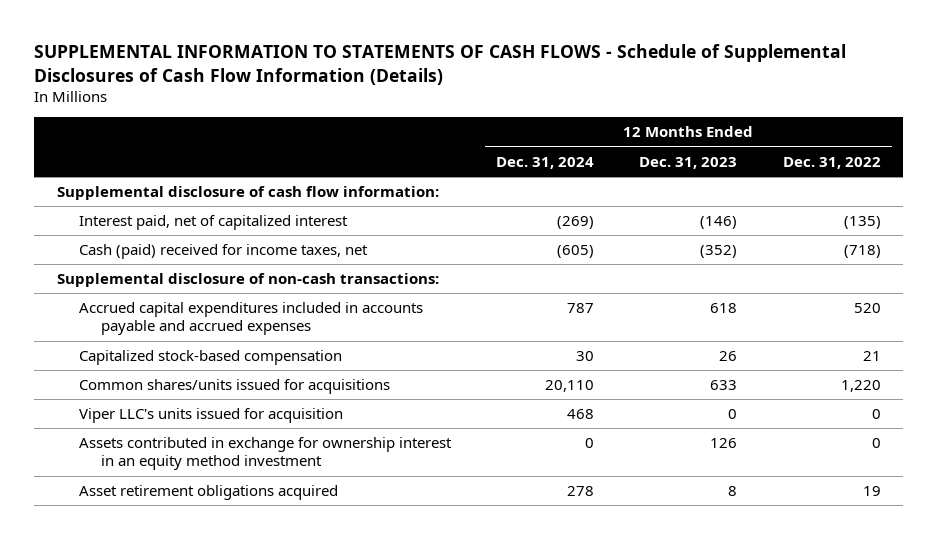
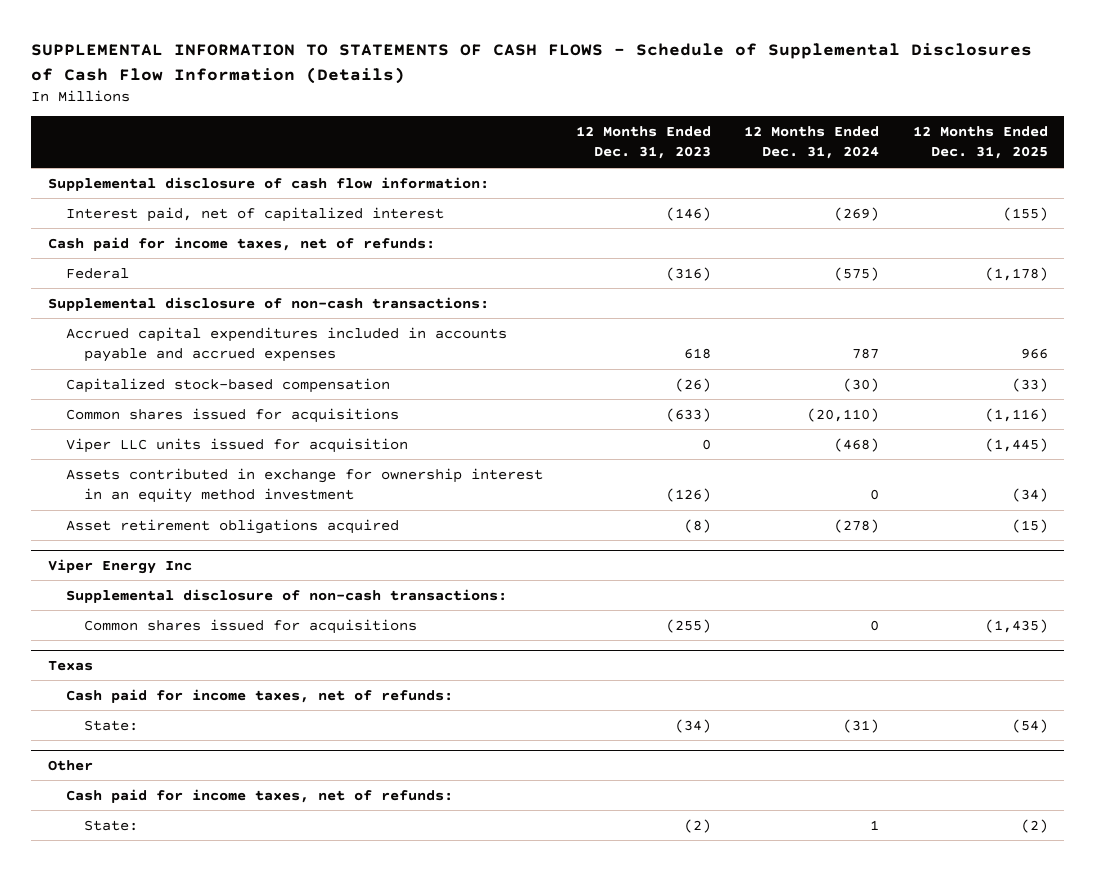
- | 12 Months Ended Dec. 31, 2024 | 12 Months Ended Dec. 31, 2023 | 12 Months Ended Dec. 31, 2022
+ | 12 Months Ended Dec. 31, 2023 | 12 Months Ended Dec. 31, 2024 | 12 Months Ended Dec. 31, 2025
- Cash (paid) received for income taxes, net | (605) | (352) | (718)
+ Cash paid for income taxes, net of refunds:
+ Federal | (316) | (575) | (1,178)
- Capitalized stock-based compensation | 30 | 26 | 21
- Common shares/units issued for acquisitions | 20,110 | 633 | 1,220
- Viper LLC's units issued for acquisition | 468 | 0 | 0
- Assets contributed in exchange for ownership interest in an equity method investment | 0 | 126 | 0
- Asset retirement obligations acquired | 278 | 8 | 19
+ Capitalized stock-based compensation | (26) | (30) | (33)
+ Common shares issued for acquisitions | (633) | (20,110) | (1,116)
+ Viper LLC units issued for acquisition | 0 | (468) | (1,445)
+ Assets contributed in exchange for ownership interest in an equity method investment | (126) | 0 | (34)
+ Asset retirement obligations acquired | (8) | (278) | (15)
+ Viper Energy Inc
+ Supplemental disclosure of non-cash transactions:
+ Common shares issued for acquisitions | (255) | 0 | (1,435)
+ Texas
+ Cash paid for income taxes, net of refunds:
+ State: | (34) | (31) | (54)
+ Other
+ Cash paid for income taxes, net of refunds:
+ State: | (2) | 1 | (2)

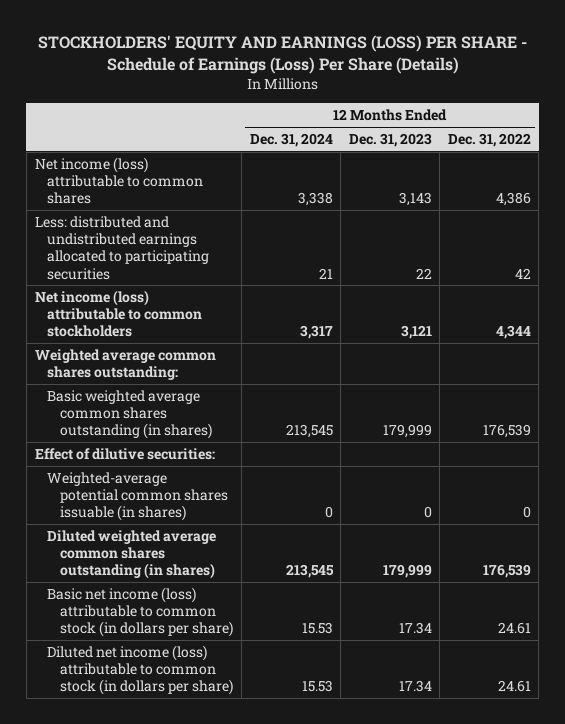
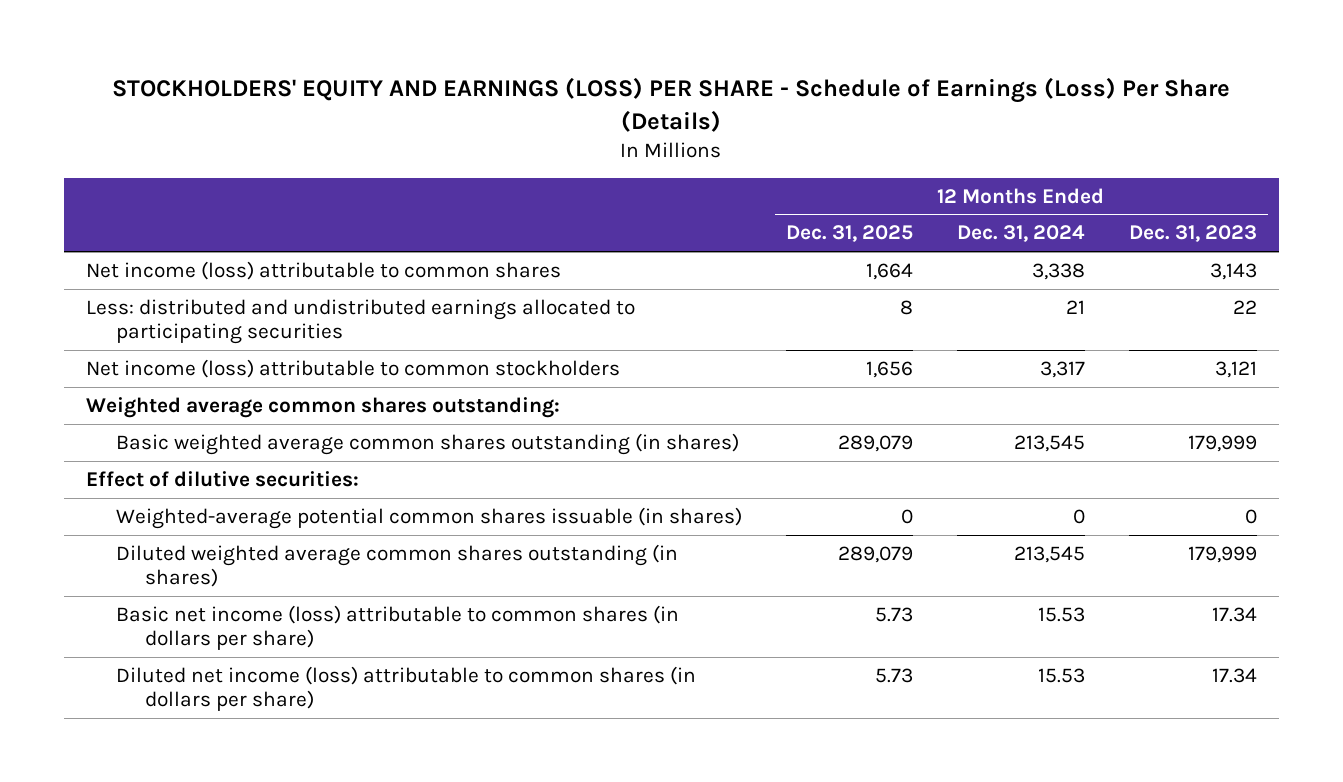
- | 12 Months Ended Dec. 31, 2024 | 12 Months Ended Dec. 31, 2023 | 12 Months Ended Dec. 31, 2022
+ | 12 Months Ended Dec. 31, 2025 | 12 Months Ended Dec. 31, 2024 | 12 Months Ended Dec. 31, 2023
- Basic net income (loss) attributable to common stock (in dollars per share) | 15.53 | 17.34 | 24.61
- Diluted net income (loss) attributable to common stock (in dollars per share) | 15.53 | 17.34 | 24.61
+ Basic net income (loss) attributable to common shares (in dollars per share) | 5.73 | 15.53 | 17.34
+ Diluted net income (loss) attributable to common shares (in dollars per share) | 5.73 | 15.53 | 17.34

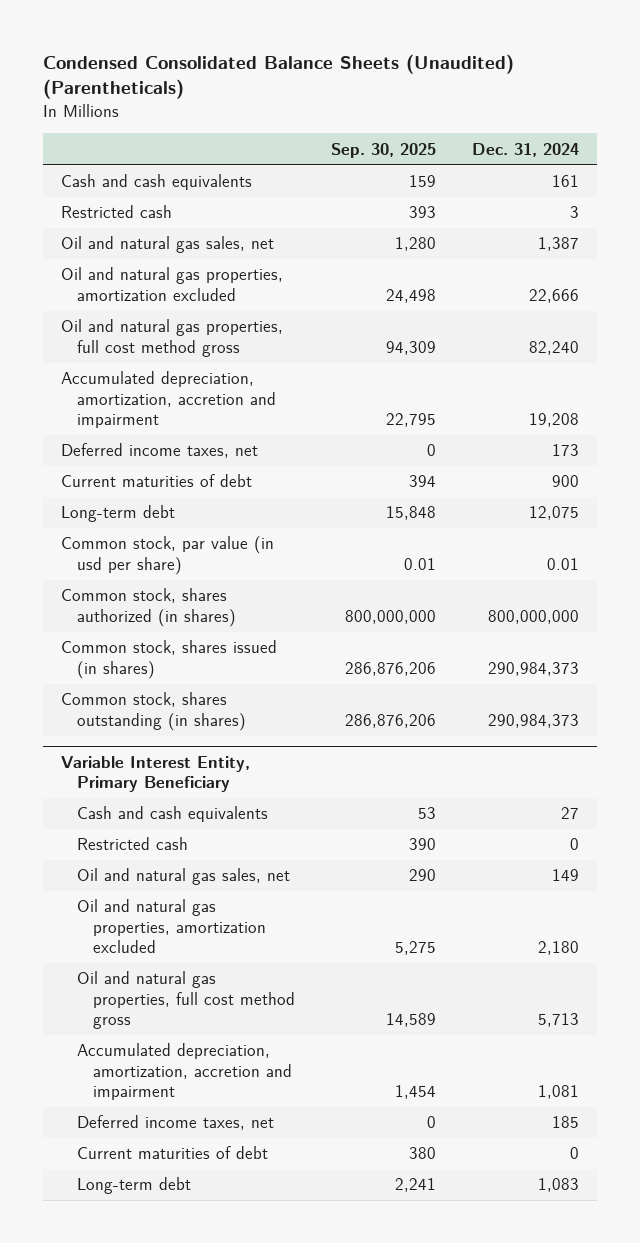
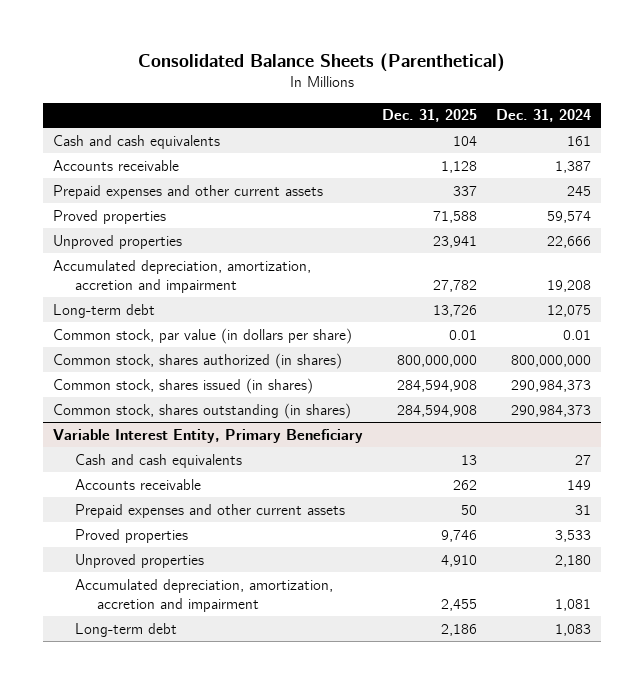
- Condensed Consolidated Balance Sheets (Unaudited) (Parentheticals)
+ Consolidated Balance Sheets (Parenthetical)
- | Sep. 30, 2025 | Dec. 31, 2024
+ | Dec. 31, 2025 | Dec. 31, 2024
- Restricted cash | 393 | 3
- Oil and natural gas sales, net | 1,280 | 1,387
- Oil and natural gas properties, amortization excluded | 24,498 | 22,666
- Oil and natural gas properties, full cost method gross | 94,309 | 82,240
+ Accounts receivable | 1,128 | 1,387
+ Prepaid expenses and other current assets | 337 | 245
+ Proved properties | 71,588 | 59,574
+ Unproved properties | 23,941 | 22,666
- Deferred income taxes, net | 0 | 173
- Current maturities of debt | 394 | 900
- Common stock, par value (in usd per share) | 0.01 | 0.01
+ Common stock, par value (in dollars per share) | 0.01 | 0.01
@ Variable Interest Entity, Primary Beneficiary
- Restricted cash | 390 | 0
- Oil and natural gas sales, net | 290 | 149
- Oil and natural gas properties, amortization excluded | 5,275 | 2,180
- Oil and natural gas properties, full cost method gross | 14,589 | 5,713
+ Accounts receivable | 262 | 149
+ Prepaid expenses and other current assets | 50 | 31
+ Proved properties | 9,746 | 3,533
+ Unproved properties | 4,910 | 2,180
- Deferred income taxes, net | 0 | 185
- Current maturities of debt | 380 | 0

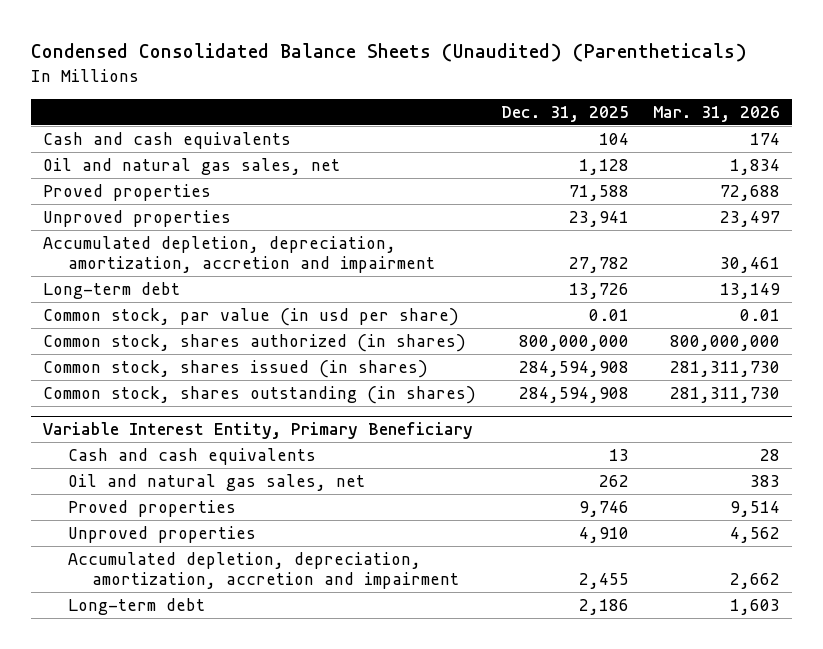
- Consolidated Balance Sheets (Parenthetical)
+ Condensed Consolidated Balance Sheets (Unaudited) (Parentheticals)
- | Dec. 31, 2025 | Dec. 31, 2024
+ | Dec. 31, 2025 | Mar. 31, 2026
- Accounts receivable | 1,128 | 1,387
- Prepaid expenses and other current assets | 337 | 245
+ Oil and natural gas sales, net | 1,128 | 1,834
- Accumulated depreciation, amortization, accretion and impairment | 27,782 | 19,208
+ Accumulated depletion, depreciation, amortization, accretion and impairment | 27,782 | 30,461
- Common stock, par value (in dollars per share) | 0.01 | 0.01
+ Common stock, par value (in usd per share) | 0.01 | 0.01
@ Variable Interest Entity, Primary Beneficiary
- Accounts receivable | 262 | 149
- Prepaid expenses and other current assets | 50 | 31
+ Oil and natural gas sales, net | 262 | 383
- Accumulated depreciation, amortization, accretion and impairment | 2,455 | 1,081
+ Accumulated depletion, depreciation, amortization, accretion and impairment | 2,455 | 2,662

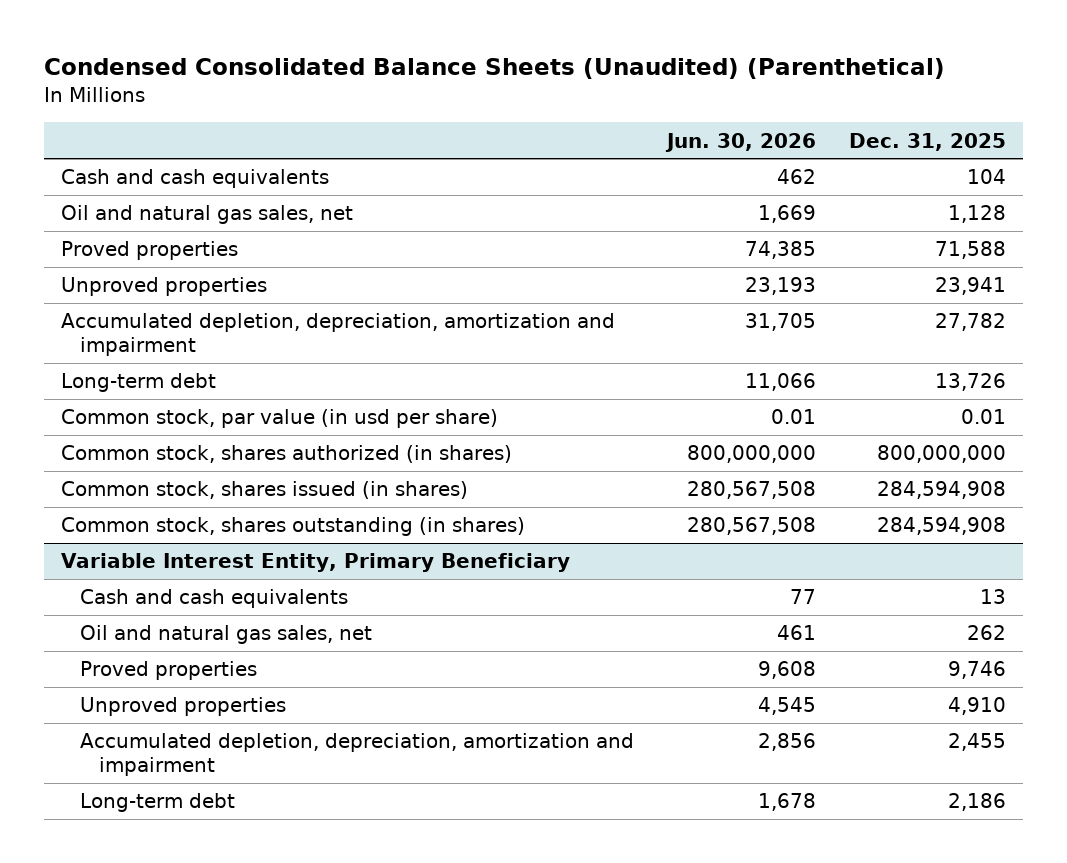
- Condensed Consolidated Balance Sheets (Unaudited) (Parentheticals)
+ Condensed Consolidated Balance Sheets (Unaudited) (Parenthetical)
- | Dec. 31, 2025 | Mar. 31, 2026
+ | Jun. 30, 2026 | Dec. 31, 2025
- Accumulated depletion, depreciation, amortization, accretion and impairment | 27,782 | 30,461
+ Accumulated depletion, depreciation, amortization and impairment | 31,705 | 27,782
@ Variable Interest Entity, Primary Beneficiary
- Accumulated depletion, depreciation, amortization, accretion and impairment | 2,455 | 2,662
+ Accumulated depletion, depreciation, amortization and impairment | 2,856 | 2,455

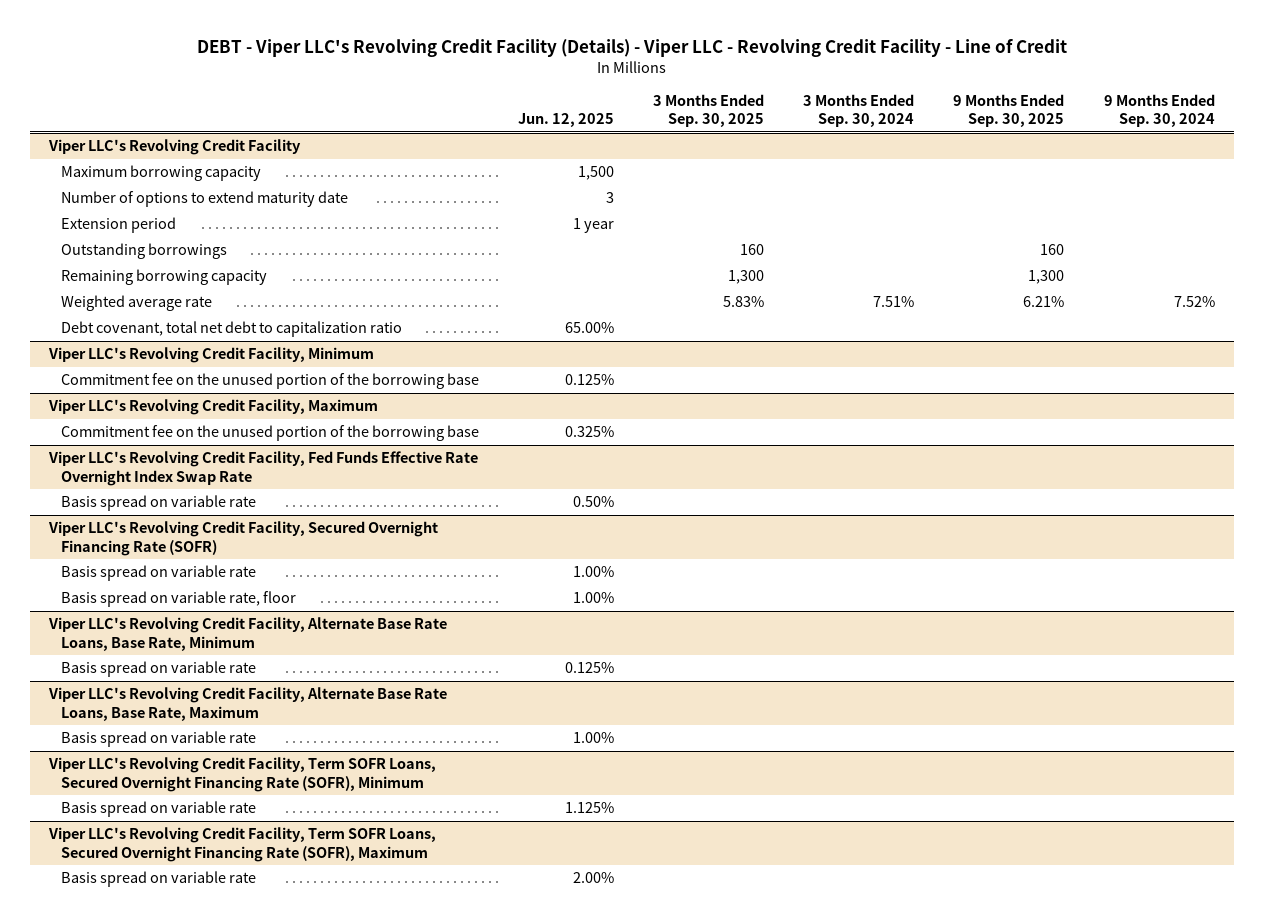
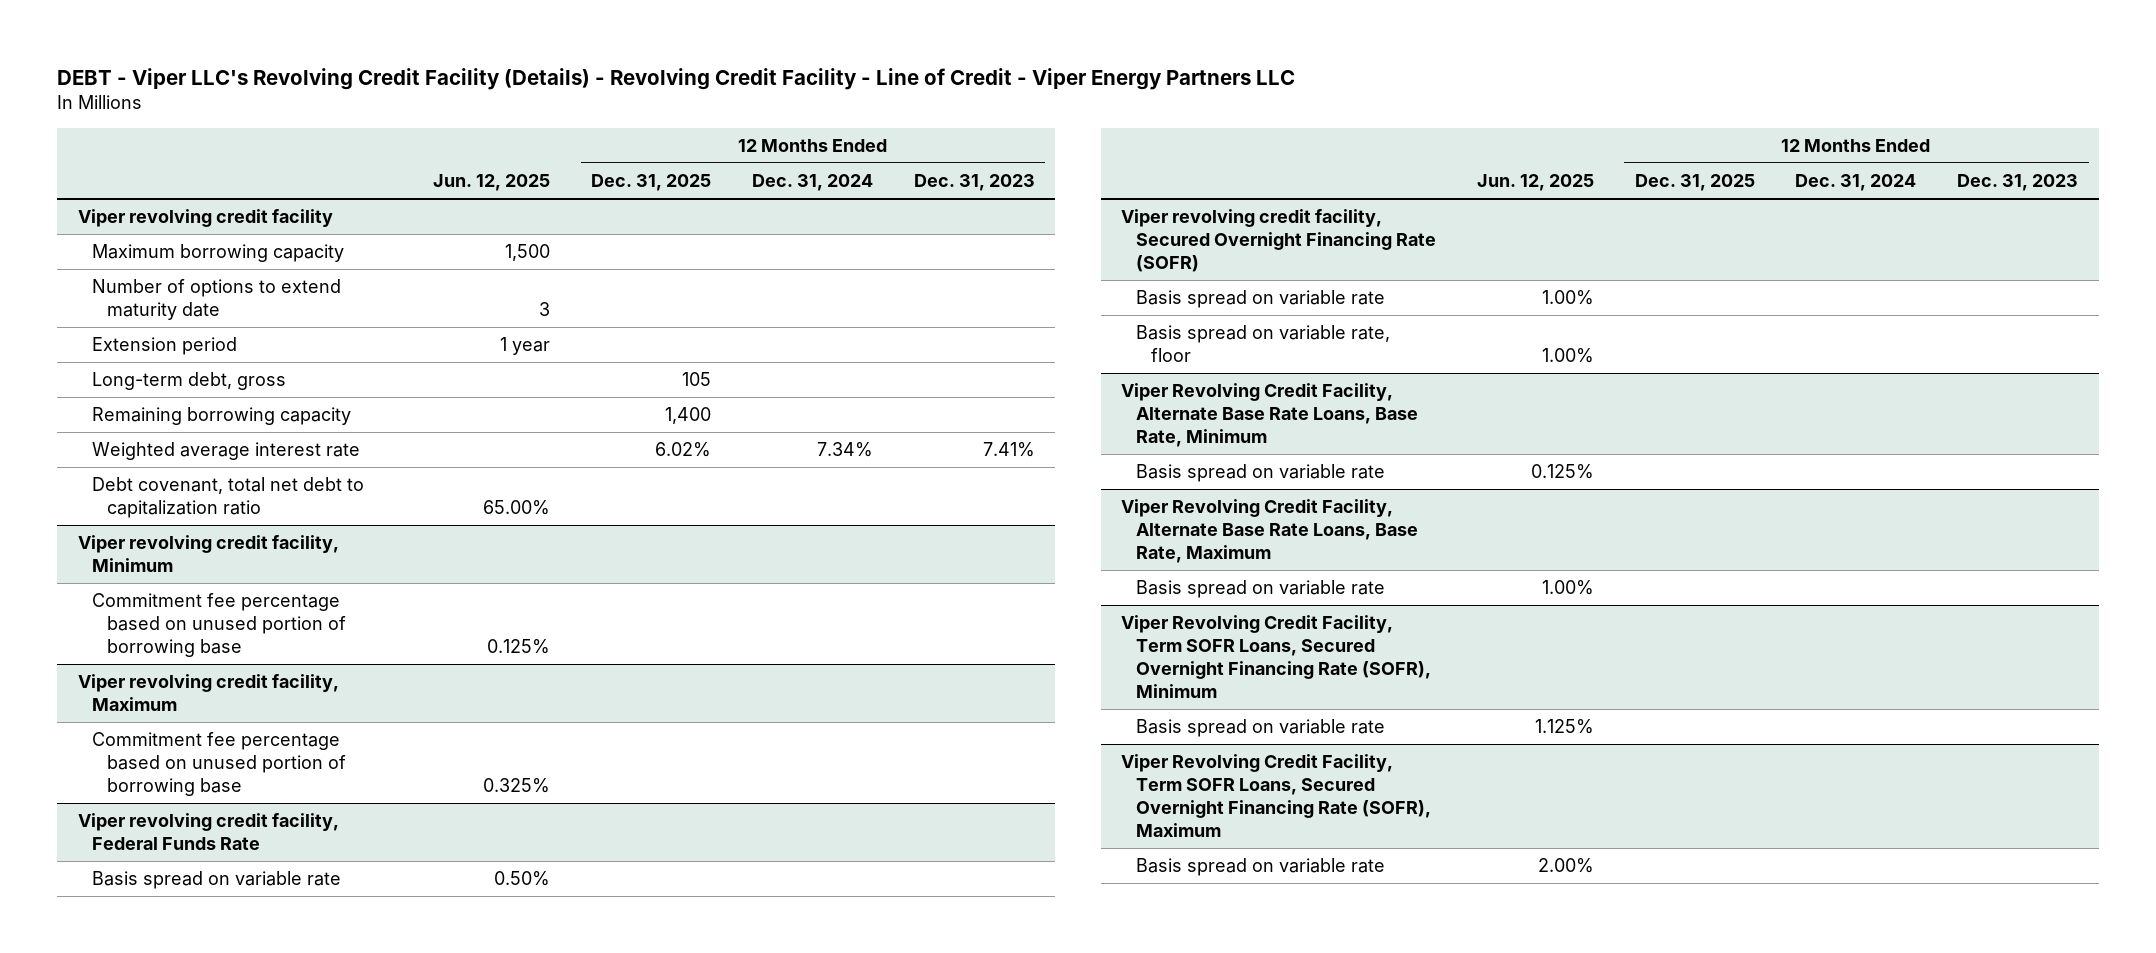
- DEBT - Viper LLC's Revolving Credit Facility (Details) - Viper LLC - Revolving Credit Facility - Line of Credit
+ DEBT - Viper LLC's Revolving Credit Facility (Details) - Revolving Credit Facility - Line of Credit - Viper Energy Partners LLC
- | Jun. 12, 2025 | 3 Months Ended Sep. 30, 2025 | 3 Months Ended Sep. 30, 2024 | 9 Months Ended Sep. 30, 2025 | 9 Months Ended Sep. 30, 2024
+ | Jun. 12, 2025 | 12 Months Ended Dec. 31, 2025 | 12 Months Ended Dec. 31, 2024 | 12 Months Ended Dec. 31, 2023
- Viper LLC's Revolving Credit Facility
+ Viper revolving credit facility
- Outstanding borrowings | | 160 | | 160 |
+ Long-term debt, gross | | 105 | |
- Weighted average rate | | 5.83% | 7.51% | 6.21% | 7.52%
+ Weighted average interest rate | | 6.02% | 7.34% | 7.41%
- Viper LLC's Revolving Credit Facility, Minimum
- Commitment fee on the unused portion of the borrowing base | 0.125% | | | |
- Viper LLC's Revolving Credit Facility, Maximum
- Commitment fee on the unused portion of the borrowing base | 0.325% | | | |
- Viper LLC's Revolving Credit Facility, Fed Funds Effective Rate Overnight Index Swap Rate
+ Viper revolving credit facility, Minimum
+ Commitment fee percentage based on unused portion of borrowing base | 0.125% | | |
+ Viper revolving credit facility, Maximum
+ Commitment fee percentage based on unused portion of borrowing base | 0.325% | | |
+ Viper revolving credit facility, Federal Funds Rate
- Viper LLC's Revolving Credit Facility, Secured Overnight Financing Rate (SOFR)
+ Viper revolving credit facility, Secured Overnight Financing Rate (SOFR)
- Viper LLC's Revolving Credit Facility, Alternate Base Rate Loans, Base Rate, Minimum
+ Viper Revolving Credit Facility, Alternate Base Rate Loans, Base Rate, Minimum
- Viper LLC's Revolving Credit Facility, Alternate Base Rate Loans, Base Rate, Maximum
+ Viper Revolving Credit Facility, Alternate Base Rate Loans, Base Rate, Maximum
- Viper LLC's Revolving Credit Facility, Term SOFR Loans, Secured Overnight Financing Rate (SOFR), Minimum
+ Viper Revolving Credit Facility, Term SOFR Loans, Secured Overnight Financing Rate (SOFR), Minimum
- Viper LLC's Revolving Credit Facility, Term SOFR Loans, Secured Overnight Financing Rate (SOFR), Maximum
+ Viper Revolving Credit Facility, Term SOFR Loans, Secured Overnight Financing Rate (SOFR), Maximum

